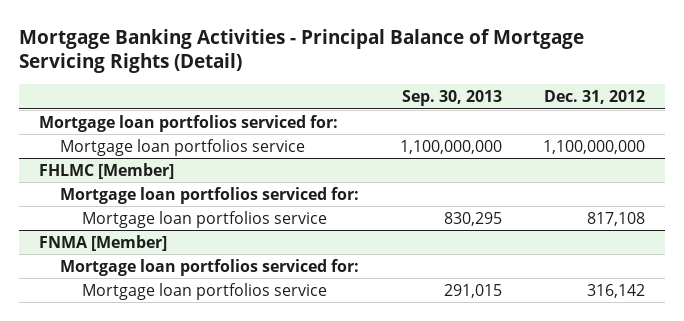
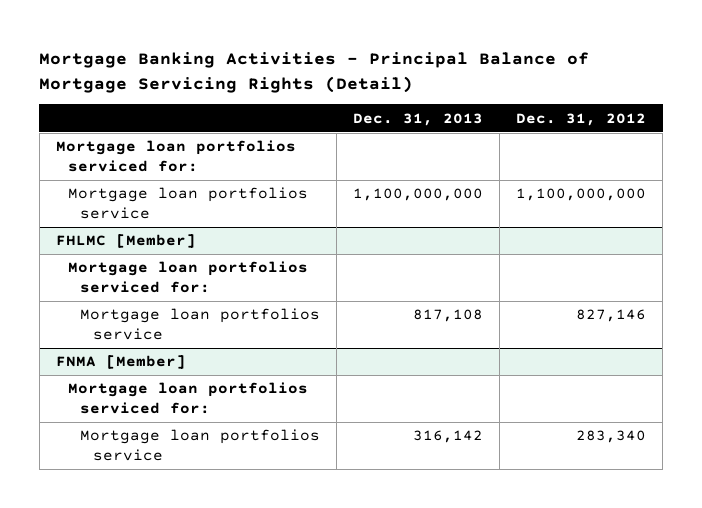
- | Sep. 30, 2013 | Dec. 31, 2012
+ | Dec. 31, 2013 | Dec. 31, 2012
@ FHLMC [Member]
- Mortgage loan portfolios service | 830,295 | 817,108
+ Mortgage loan portfolios service | 817,108 | 827,146
@ FNMA [Member]
- Mortgage loan portfolios service | 291,015 | 316,142
+ Mortgage loan portfolios service | 316,142 | 283,340

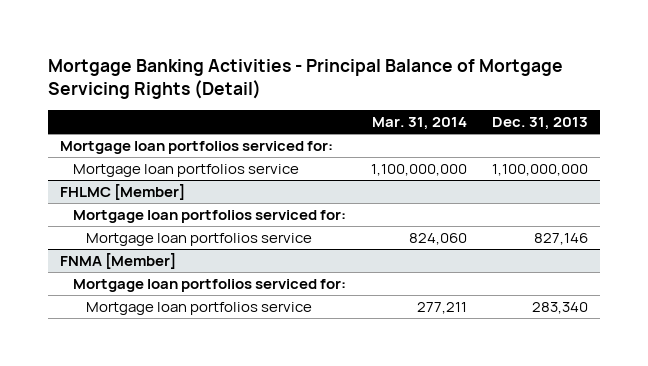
- | Dec. 31, 2013 | Dec. 31, 2012
+ | Mar. 31, 2014 | Dec. 31, 2013
@ FHLMC [Member]
- Mortgage loan portfolios service | 817,108 | 827,146
+ Mortgage loan portfolios service | 824,060 | 827,146
@ FNMA [Member]
- Mortgage loan portfolios service | 316,142 | 283,340
+ Mortgage loan portfolios service | 277,211 | 283,340

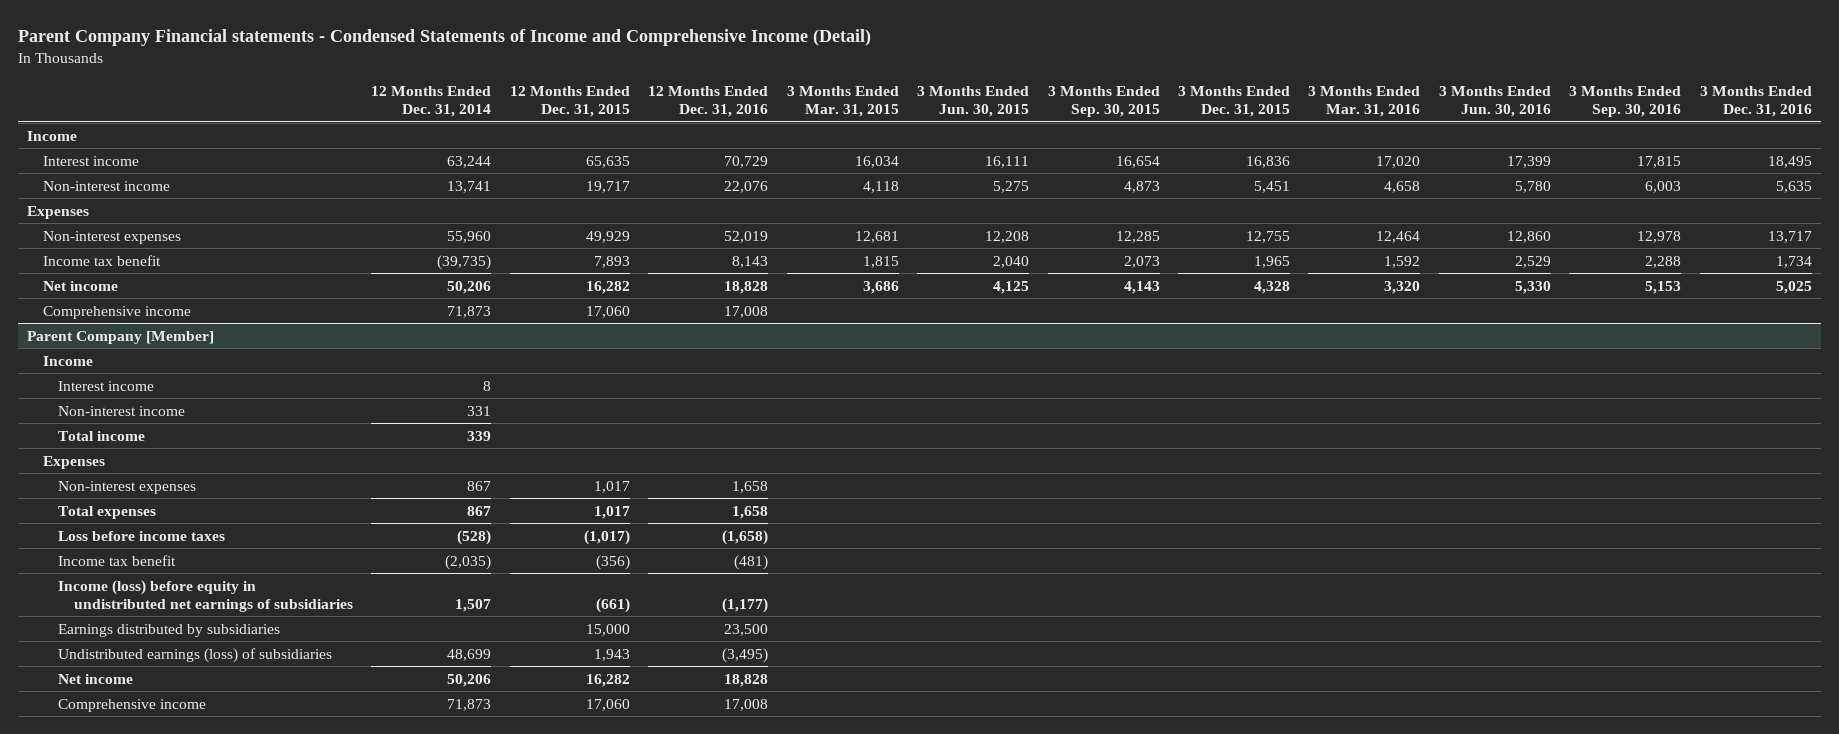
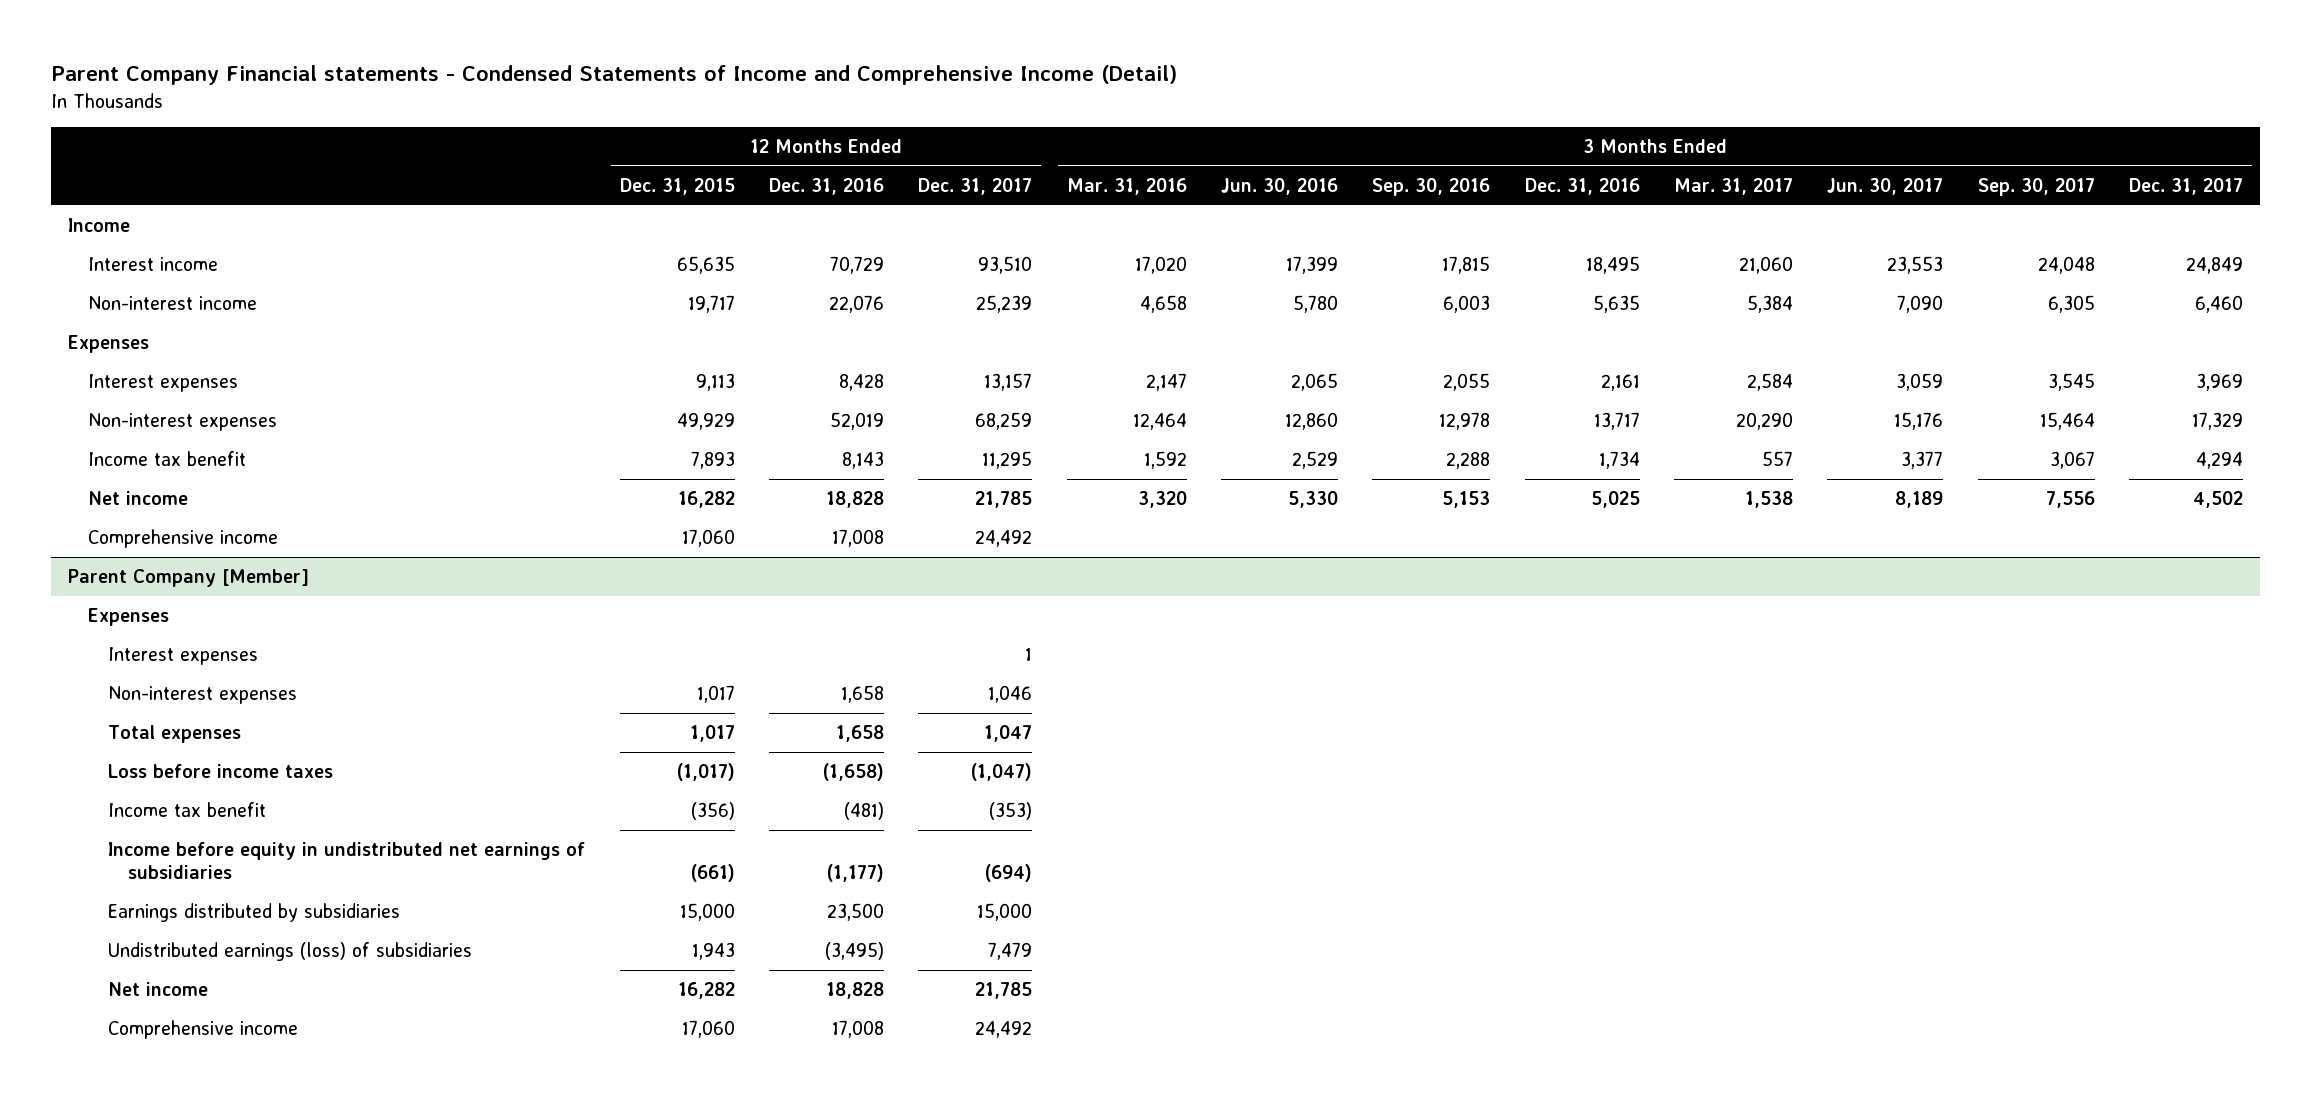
- | 12 Months Ended Dec. 31, 2014 | 12 Months Ended Dec. 31, 2015 | 12 Months Ended Dec. 31, 2016 | 3 Months Ended Mar. 31, 2015 | 3 Months Ended Jun. 30, 2015 | 3 Months Ended Sep. 30, 2015 | 3 Months Ended Dec. 31, 2015 | 3 Months Ended Mar. 31, 2016 | 3 Months Ended Jun. 30, 2016 | 3 Months Ended Sep. 30, 2016 | 3 Months Ended Dec. 31, 2016
+ | 12 Months Ended Dec. 31, 2015 | 12 Months Ended Dec. 31, 2016 | 12 Months Ended Dec. 31, 2017 | 3 Months Ended Mar. 31, 2016 | 3 Months Ended Jun. 30, 2016 | 3 Months Ended Sep. 30, 2016 | 3 Months Ended Dec. 31, 2016 | 3 Months Ended Mar. 31, 2017 | 3 Months Ended Jun. 30, 2017 | 3 Months Ended Sep. 30, 2017 | 3 Months Ended Dec. 31, 2017
+ Interest expenses | 9,113 | 8,428 | 13,157 | 2,147 | 2,065 | 2,055 | 2,161 | 2,584 | 3,059 | 3,545 | 3,969
@ Parent Company [Member]
- Income
- Interest income | 8 | | | | | | | | | |
- Non-interest income | 331 | | | | | | | | | |
- Total income | 339 | | | | | | | | | |
+ Interest expenses | | | 1 | | | | | | | |
- Income (loss) before equity in undistributed net earnings of subsidiaries | 1,507 | (661) | (1,177) | | | | | | | |
+ Income before equity in undistributed net earnings of subsidiaries | (661) | (1,177) | (694) | | | | | | | |

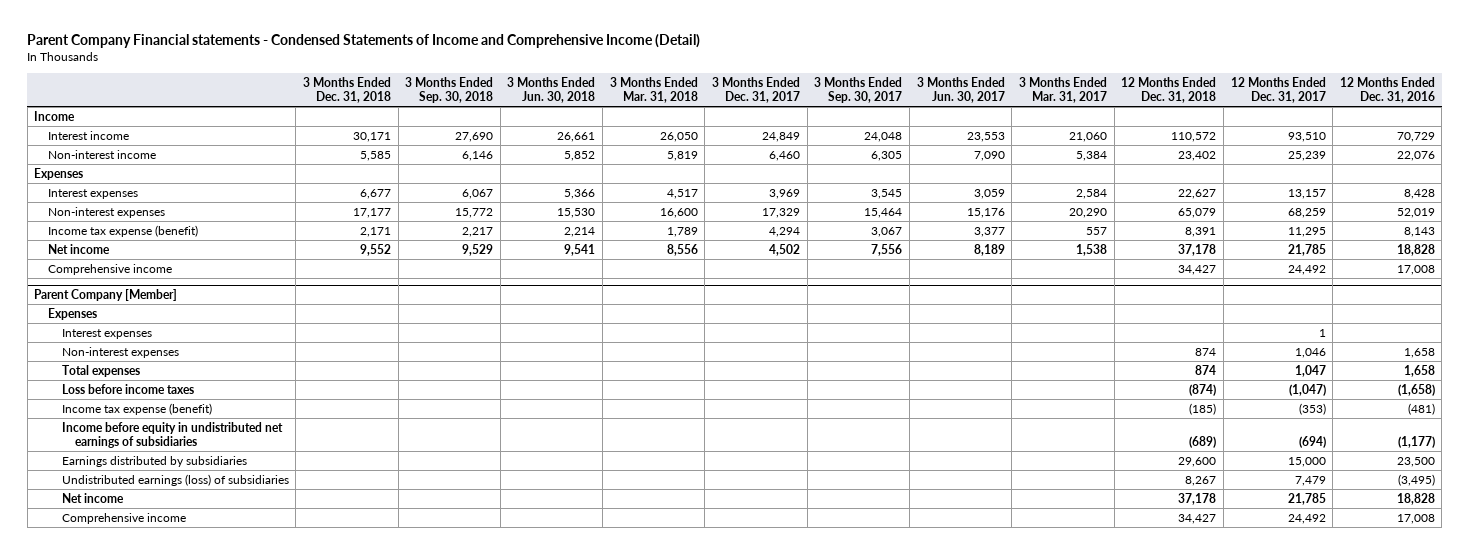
- | 12 Months Ended Dec. 31, 2015 | 12 Months Ended Dec. 31, 2016 | 12 Months Ended Dec. 31, 2017 | 3 Months Ended Mar. 31, 2016 | 3 Months Ended Jun. 30, 2016 | 3 Months Ended Sep. 30, 2016 | 3 Months Ended Dec. 31, 2016 | 3 Months Ended Mar. 31, 2017 | 3 Months Ended Jun. 30, 2017 | 3 Months Ended Sep. 30, 2017 | 3 Months Ended Dec. 31, 2017
+ | 3 Months Ended Dec. 31, 2018 | 3 Months Ended Sep. 30, 2018 | 3 Months Ended Jun. 30, 2018 | 3 Months Ended Mar. 31, 2018 | 3 Months Ended Dec. 31, 2017 | 3 Months Ended Sep. 30, 2017 | 3 Months Ended Jun. 30, 2017 | 3 Months Ended Mar. 31, 2017 | 12 Months Ended Dec. 31, 2018 | 12 Months Ended Dec. 31, 2017 | 12 Months Ended Dec. 31, 2016
- Income tax benefit | 7,893 | 8,143 | 11,295 | 1,592 | 2,529 | 2,288 | 1,734 | 557 | 3,377 | 3,067 | 4,294
+ Income tax expense (benefit) | 2,171 | 2,217 | 2,214 | 1,789 | 4,294 | 3,067 | 3,377 | 557 | 8,391 | 11,295 | 8,143
@ Parent Company [Member]
- Income tax benefit | (356) | (481) | (353) | | | | | | | |
+ Income tax expense (benefit) | | | | | | | | | (185) | (353) | (481)

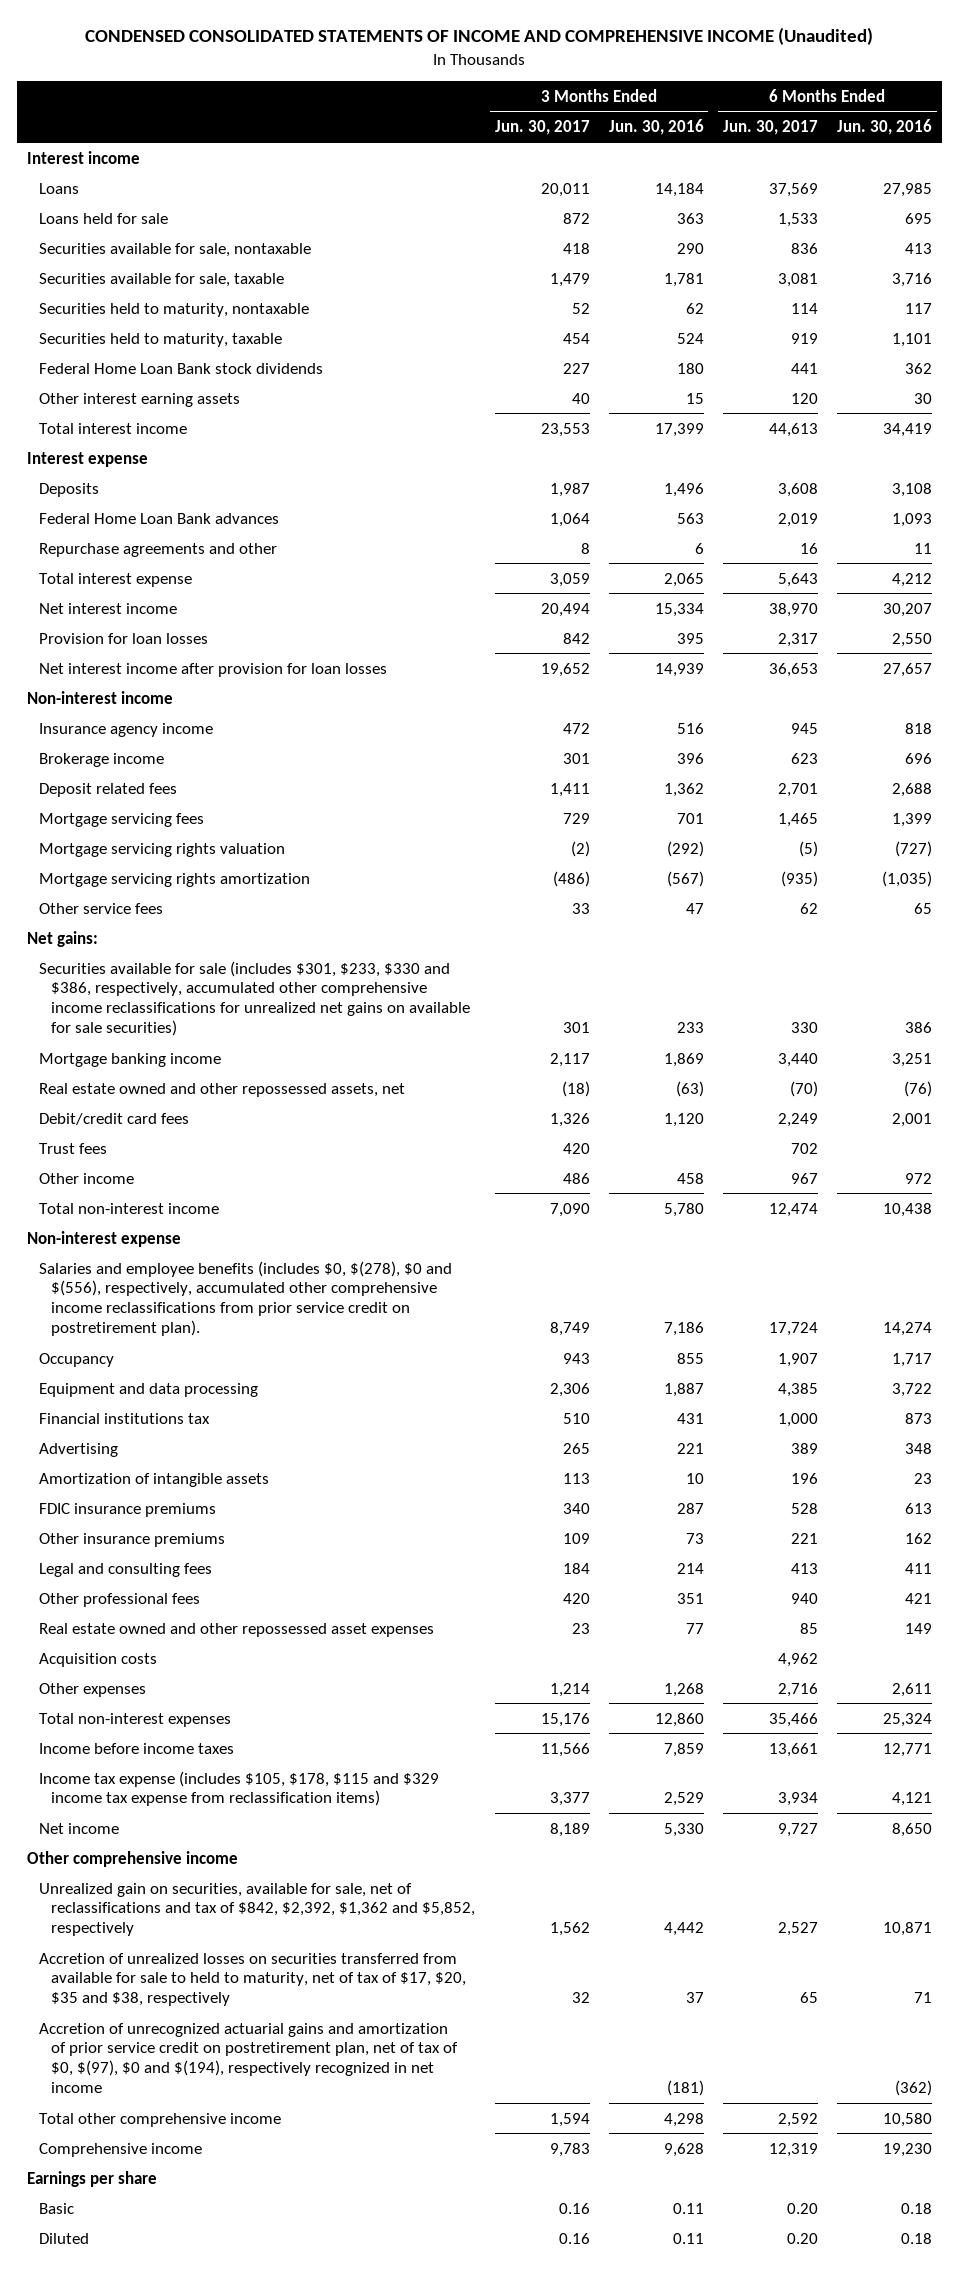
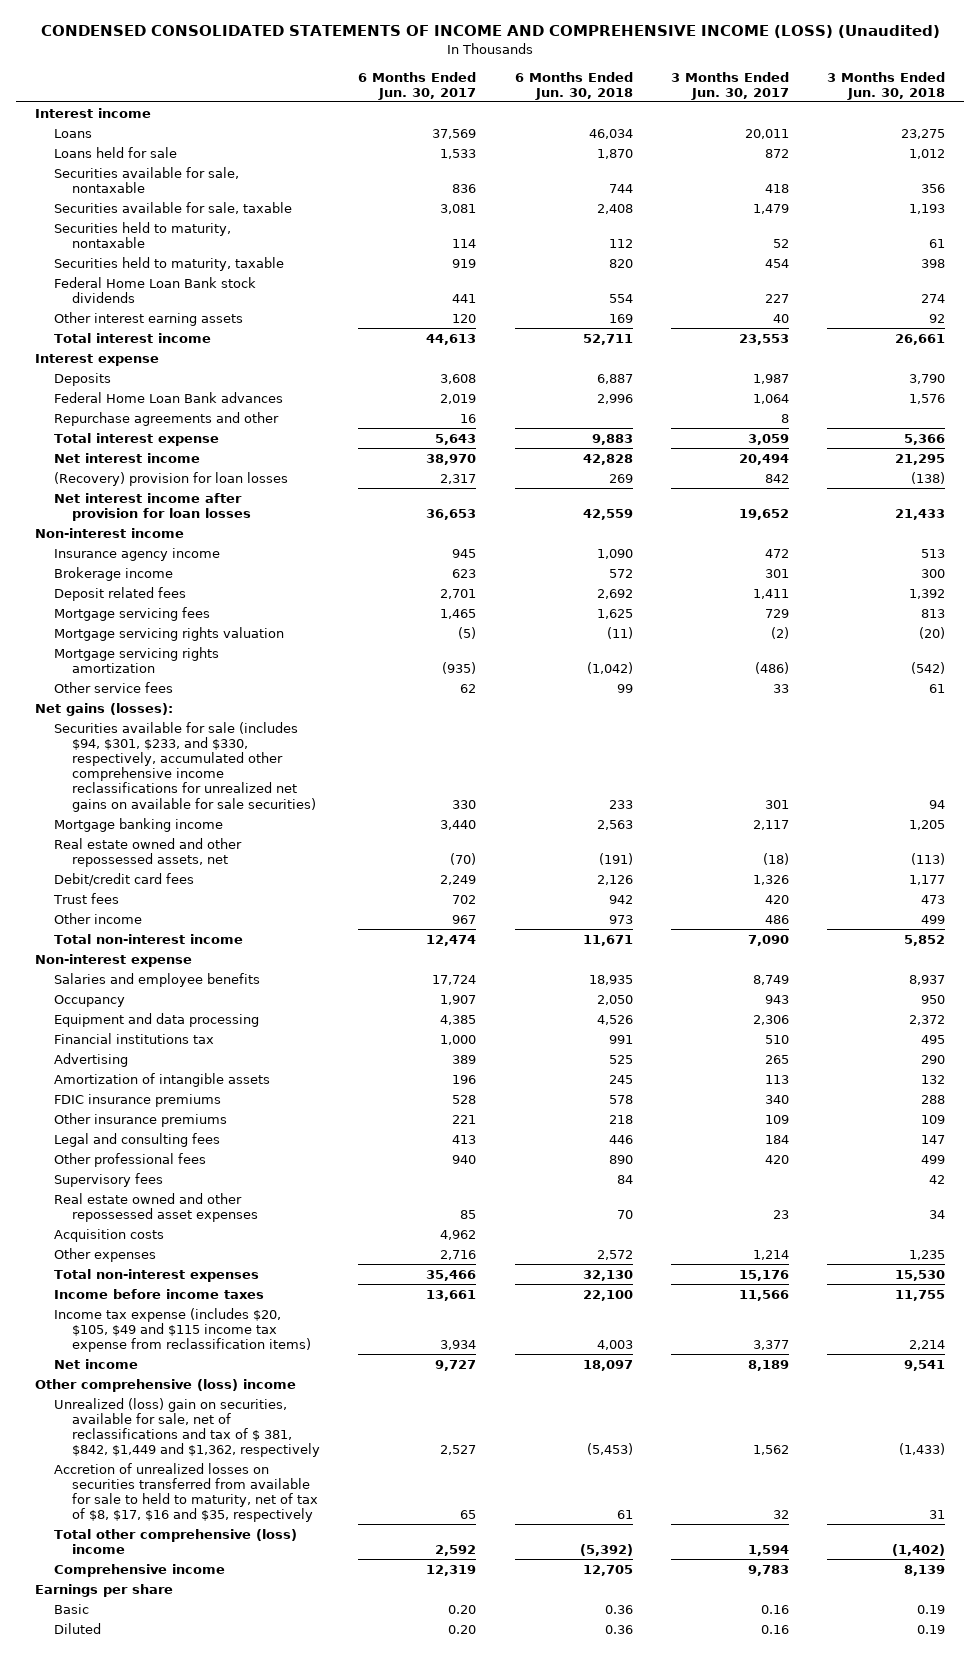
- CONDENSED CONSOLIDATED STATEMENTS OF INCOME AND COMPREHENSIVE INCOME (Unaudited)
+ CONDENSED CONSOLIDATED STATEMENTS OF INCOME AND COMPREHENSIVE INCOME (LOSS) (Unaudited)
- | 3 Months Ended Jun. 30, 2017 | 3 Months Ended Jun. 30, 2016 | 6 Months Ended Jun. 30, 2017 | 6 Months Ended Jun. 30, 2016
+ | 6 Months Ended Jun. 30, 2017 | 6 Months Ended Jun. 30, 2018 | 3 Months Ended Jun. 30, 2017 | 3 Months Ended Jun. 30, 2018
- Provision for loan losses | 842 | 395 | 2,317 | 2,550
+ (Recovery) provision for loan losses | 2,317 | 269 | 842 | (138)
- Net gains:
- Securities available for sale (includes $301, $233, $330 and $386, respectively, accumulated other comprehensive income reclassifications for unrealized net gains on available for sale securities) | 301 | 233 | 330 | 386
+ Net gains (losses):
+ Securities available for sale (includes $94, $301, $233, and $330, respectively, accumulated other comprehensive income reclassifications for unrealized net gains on available for sale securities) | 330 | 233 | 301 | 94
- Salaries and employee benefits (includes $0, $(278), $0 and $(556), respectively, accumulated other comprehensive income reclassifications from prior service credit on postretirement plan). | 8,749 | 7,186 | 17,724 | 14,274
+ Salaries and employee benefits | 17,724 | 18,935 | 8,749 | 8,937
+ Supervisory fees | | 84 | | 42
- Income tax expense (includes $105, $178, $115 and $329 income tax expense from reclassification items) | 3,377 | 2,529 | 3,934 | 4,121
+ Income tax expense (includes $20, $105, $49 and $115 income tax expense from reclassification items) | 3,934 | 4,003 | 3,377 | 2,214
- Other comprehensive income
- Unrealized gain on securities, available for sale, net of reclassifications and tax of $842, $2,392, $1,362 and $5,852, respectively | 1,562 | 4,442 | 2,527 | 10,871
- Accretion of unrealized losses on securities transferred from available for sale to held to maturity, net of tax of $17, $20, $35 and $38, respectively | 32 | 37 | 65 | 71
- Accretion of unrecognized actuarial gains and amortization of prior service credit on postretirement plan, net of tax of $0, $(97), $0 and $(194), respectively recognized in net income | | (181) | | (362)
- Total other comprehensive income | 1,594 | 4,298 | 2,592 | 10,580
+ Other comprehensive (loss) income
+ Unrealized (loss) gain on securities, available for sale, net of reclassifications and tax of $ 381, $842, $1,449 and $1,362, respectively | 2,527 | (5,453) | 1,562 | (1,433)
+ Accretion of unrealized losses on securities transferred from available for sale to held to maturity, net of tax of $8, $17, $16 and $35, respectively | 65 | 61 | 32 | 31
+ Total other comprehensive (loss) income | 2,592 | (5,392) | 1,594 | (1,402)

